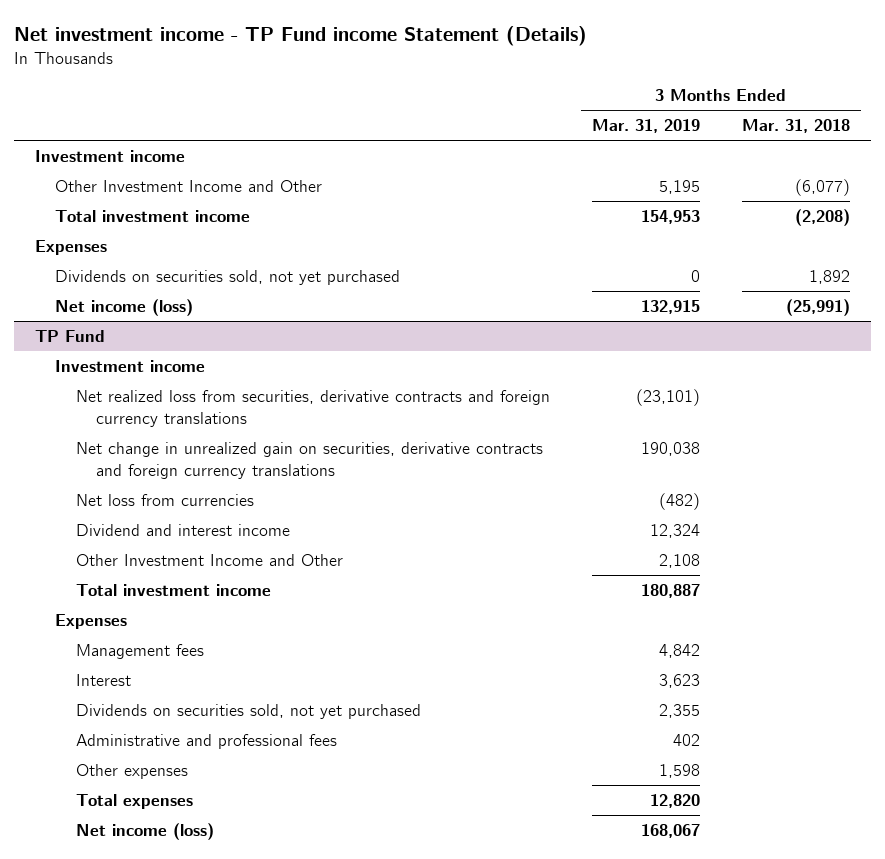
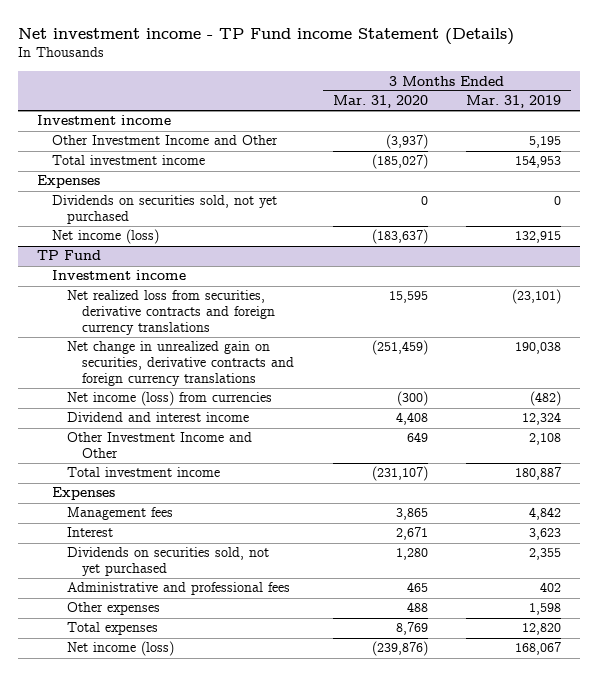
- | 3 Months Ended Mar. 31, 2019 | 3 Months Ended Mar. 31, 2018
+ | 3 Months Ended Mar. 31, 2020 | 3 Months Ended Mar. 31, 2019
@ TP Fund
- Net loss from currencies | (482) |
+ Net income (loss) from currencies | (300) | (482)

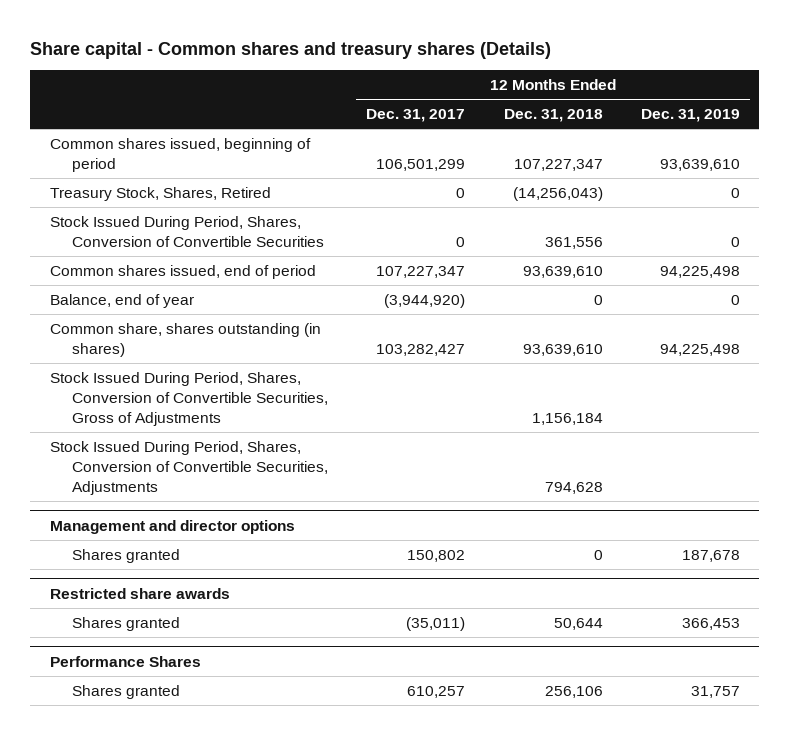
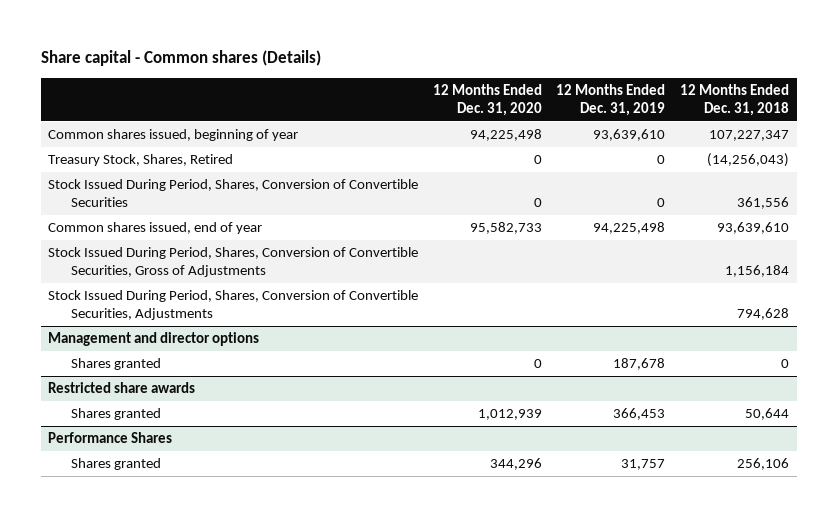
- Share capital - Common shares and treasury shares (Details)
+ Share capital - Common shares (Details)
- | 12 Months Ended Dec. 31, 2017 | 12 Months Ended Dec. 31, 2018 | 12 Months Ended Dec. 31, 2019
+ | 12 Months Ended Dec. 31, 2020 | 12 Months Ended Dec. 31, 2019 | 12 Months Ended Dec. 31, 2018
- Common shares issued, beginning of period | 106,501,299 | 107,227,347 | 93,639,610
+ Common shares issued, beginning of year | 94,225,498 | 93,639,610 | 107,227,347
- Common shares issued, end of period | 107,227,347 | 93,639,610 | 94,225,498
- Balance, end of year | (3,944,920) | 0 | 0
- Common share, shares outstanding (in shares) | 103,282,427 | 93,639,610 | 94,225,498
+ Common shares issued, end of year | 95,582,733 | 94,225,498 | 93,639,610

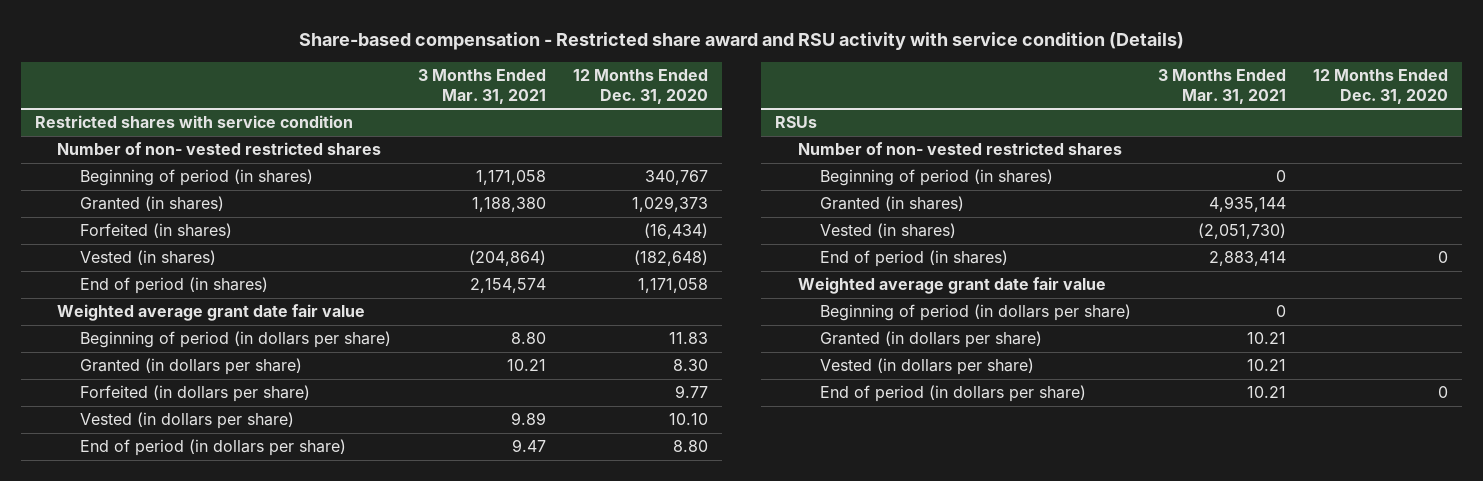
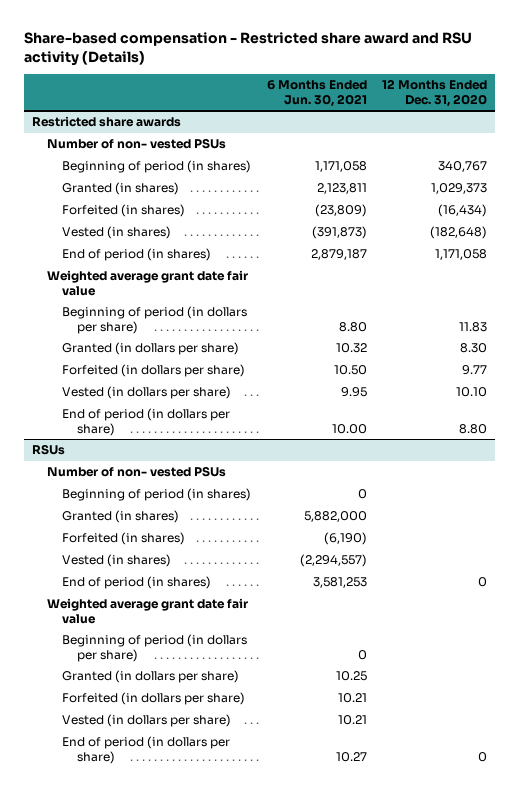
- Share-based compensation - Restricted share award and RSU activity with service condition (Details)
+ Share-based compensation - Restricted share award and RSU activity (Details)
- | 3 Months Ended Mar. 31, 2021 | 12 Months Ended Dec. 31, 2020
+ | 6 Months Ended Jun. 30, 2021 | 12 Months Ended Dec. 31, 2020
- Restricted shares with service condition
- Number of non- vested restricted shares
+ Restricted share awards
+ Number of non- vested PSUs
@ RSUs
- Number of non- vested restricted shares
+ Number of non- vested PSUs
+ Forfeited (in shares) | (6,190) |
+ Forfeited (in dollars per share) | 10.21 |

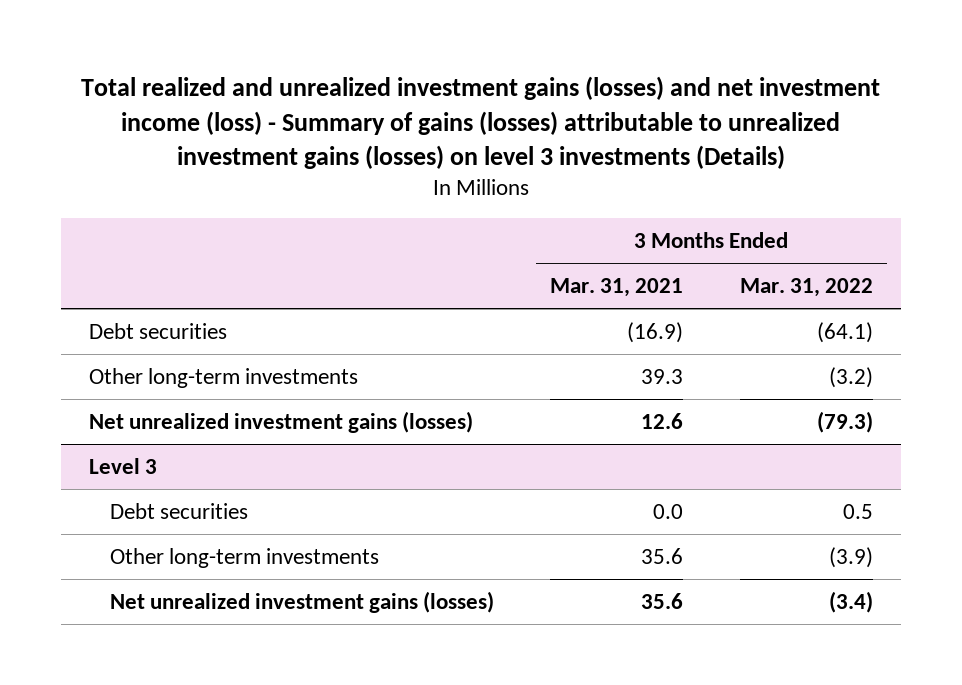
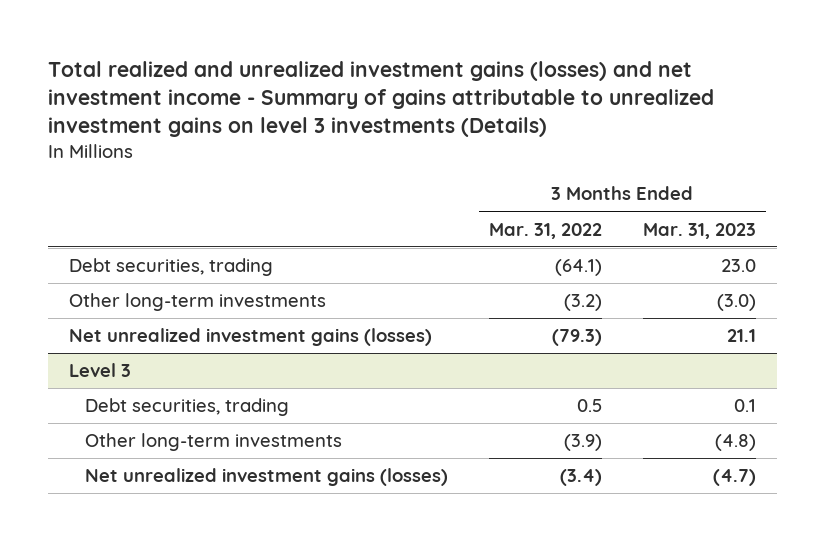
- Total realized and unrealized investment gains (losses) and net investment income (loss) - Summary of gains (losses) attributable to unrealized investment gains (losses) on level 3 investments (Details)
+ Total realized and unrealized investment gains (losses) and net investment income - Summary of gains attributable to unrealized investment gains on level 3 investments (Details)
- | 3 Months Ended Mar. 31, 2021 | 3 Months Ended Mar. 31, 2022
+ | 3 Months Ended Mar. 31, 2022 | 3 Months Ended Mar. 31, 2023
- Debt securities | (16.9) | (64.1)
+ Debt securities, trading | (64.1) | 23.0
@ Level 3
- Debt securities | 0.0 | 0.5
+ Debt securities, trading | 0.5 | 0.1

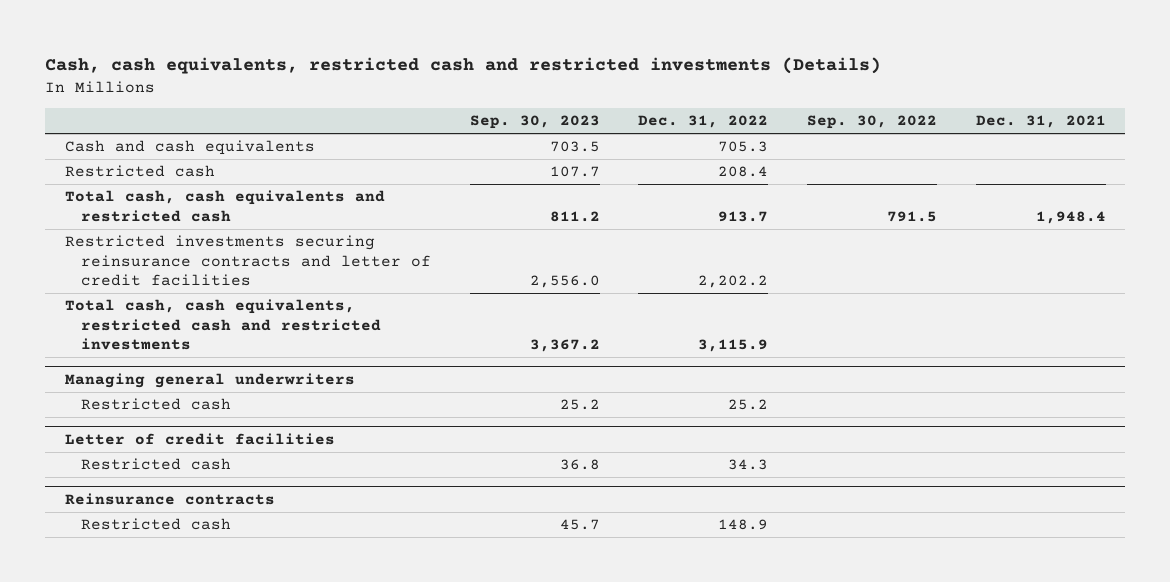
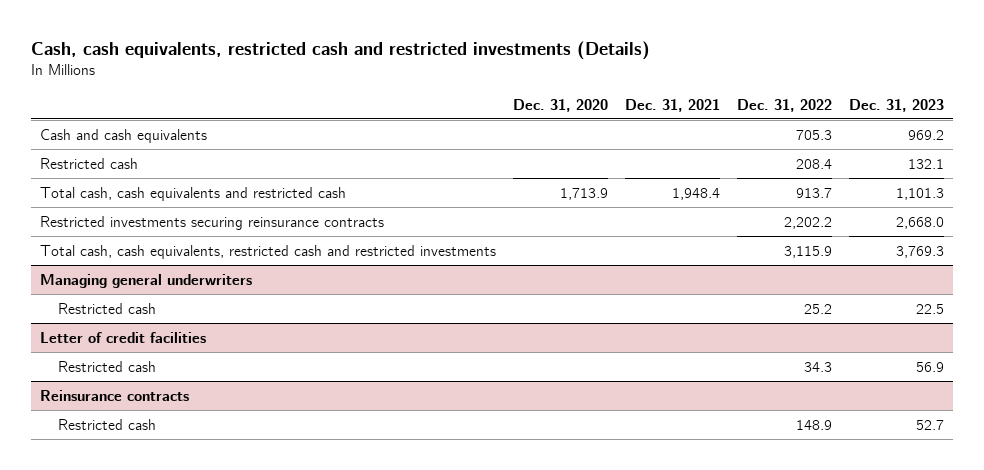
- | Sep. 30, 2023 | Dec. 31, 2022 | Sep. 30, 2022 | Dec. 31, 2021
+ | Dec. 31, 2020 | Dec. 31, 2021 | Dec. 31, 2022 | Dec. 31, 2023
- Restricted investments securing reinsurance contracts and letter of credit facilities | 2,556.0 | 2,202.2 | |
+ Restricted investments securing reinsurance contracts | | | 2,202.2 | 2,668.0

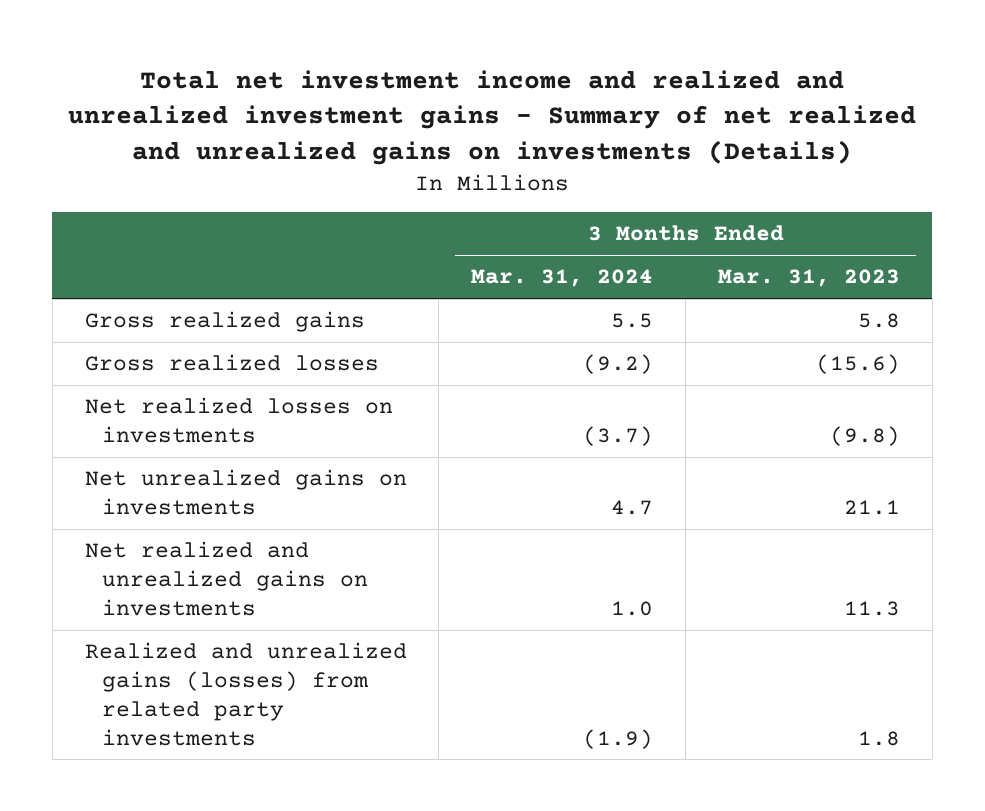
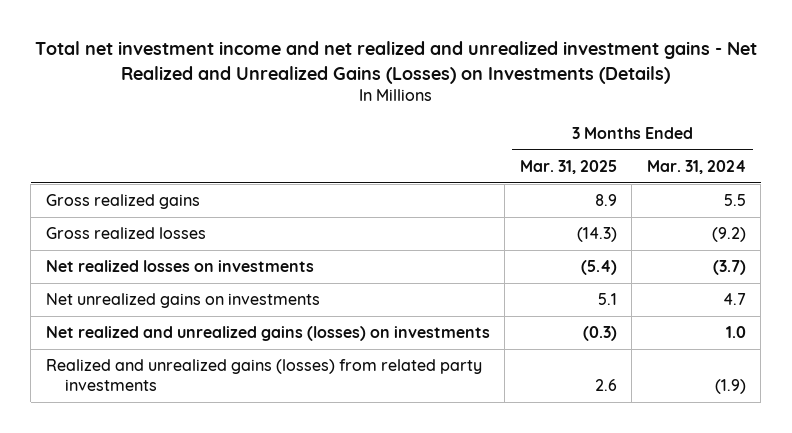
- Total net investment income and realized and unrealized investment gains - Summary of net realized and unrealized gains on investments (Details)
+ Total net investment income and net realized and unrealized investment gains - Net Realized and Unrealized Gains (Losses) on Investments (Details)
- | 3 Months Ended Mar. 31, 2024 | 3 Months Ended Mar. 31, 2023
+ | 3 Months Ended Mar. 31, 2025 | 3 Months Ended Mar. 31, 2024
- Net realized and unrealized gains on investments | 1.0 | 11.3
+ Net realized and unrealized gains (losses) on investments | (0.3) | 1.0

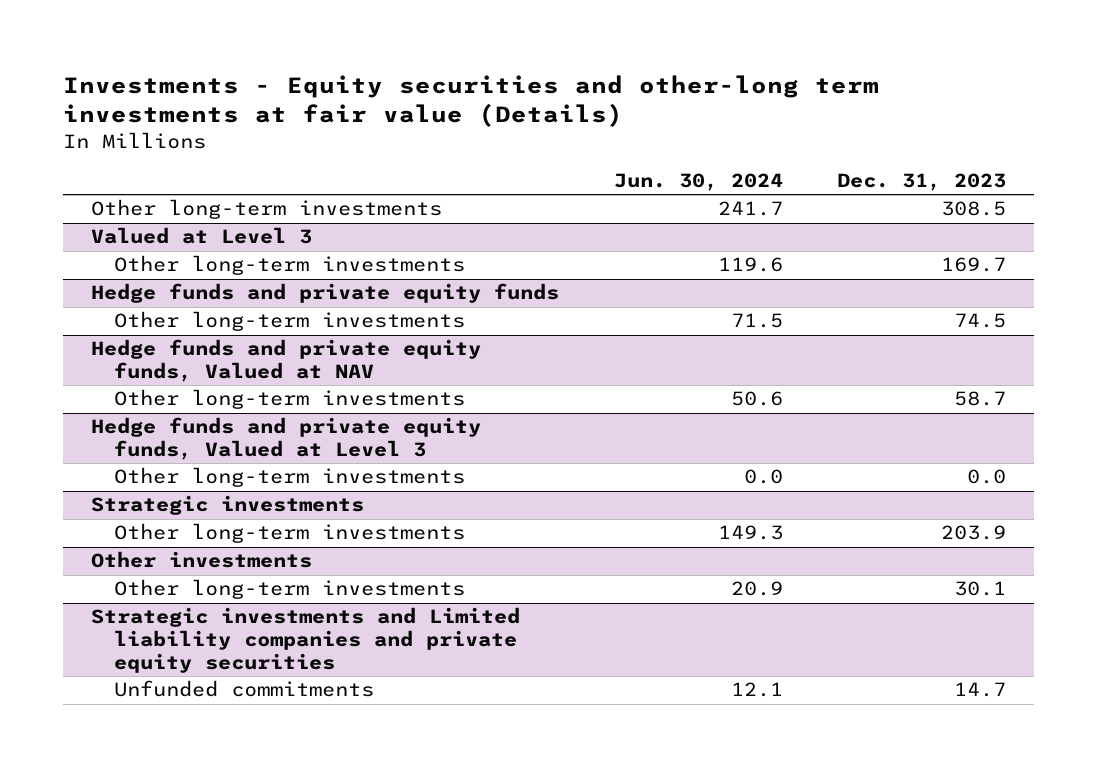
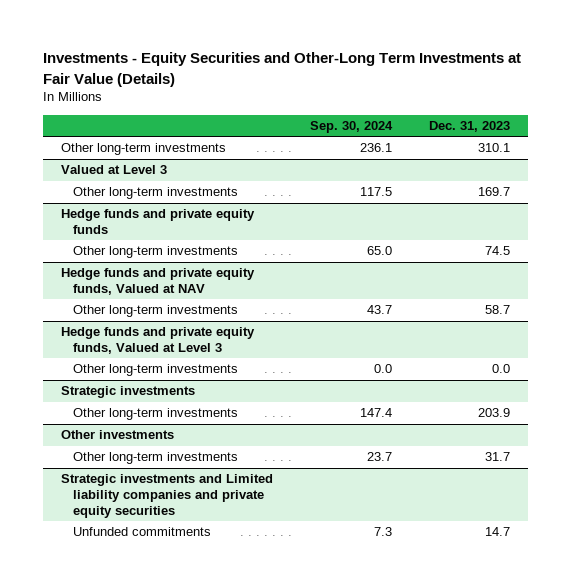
- Investments - Equity securities and other-long term investments at fair value (Details)
+ Investments - Equity Securities and Other-Long Term Investments at Fair Value (Details)
- | Jun. 30, 2024 | Dec. 31, 2023
+ | Sep. 30, 2024 | Dec. 31, 2023
- Other long-term investments | 241.7 | 308.5
+ Other long-term investments | 236.1 | 310.1
@ Other investments
- Other long-term investments | 20.9 | 30.1
+ Other long-term investments | 23.7 | 31.7

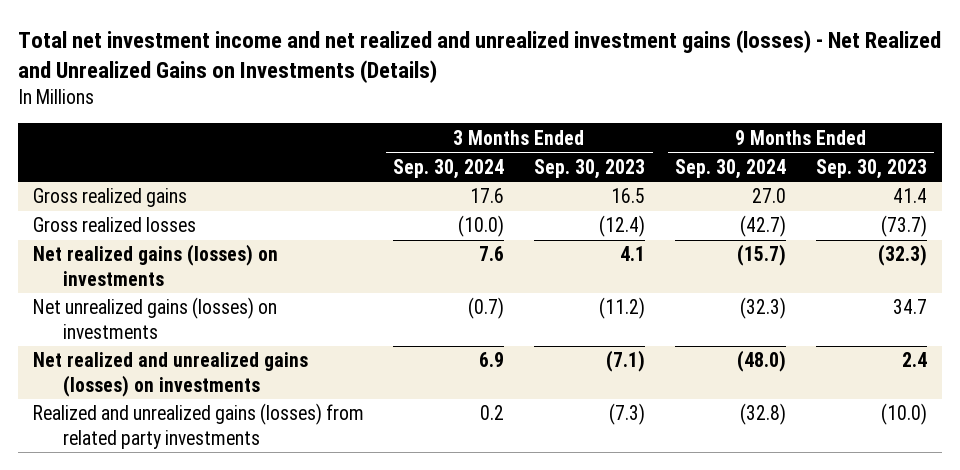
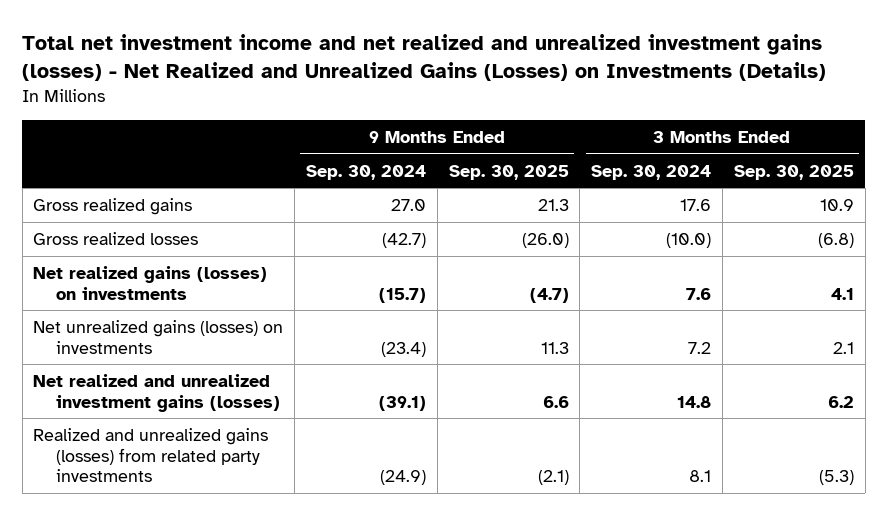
- Total net investment income and net realized and unrealized investment gains (losses) - Net Realized and Unrealized Gains on Investments (Details)
+ Total net investment income and net realized and unrealized investment gains (losses) - Net Realized and Unrealized Gains (Losses) on Investments (Details)
- | 3 Months Ended Sep. 30, 2024 | 3 Months Ended Sep. 30, 2023 | 9 Months Ended Sep. 30, 2024 | 9 Months Ended Sep. 30, 2023
+ | 9 Months Ended Sep. 30, 2024 | 9 Months Ended Sep. 30, 2025 | 3 Months Ended Sep. 30, 2024 | 3 Months Ended Sep. 30, 2025
- Net unrealized gains (losses) on investments | (0.7) | (11.2) | (32.3) | 34.7
- Net realized and unrealized gains (losses) on investments | 6.9 | (7.1) | (48.0) | 2.4
- Realized and unrealized gains (losses) from related party investments | 0.2 | (7.3) | (32.8) | (10.0)
+ Net unrealized gains (losses) on investments | (23.4) | 11.3 | 7.2 | 2.1
+ Net realized and unrealized investment gains (losses) | (39.1) | 6.6 | 14.8 | 6.2
+ Realized and unrealized gains (losses) from related party investments | (24.9) | (2.1) | 8.1 | (5.3)

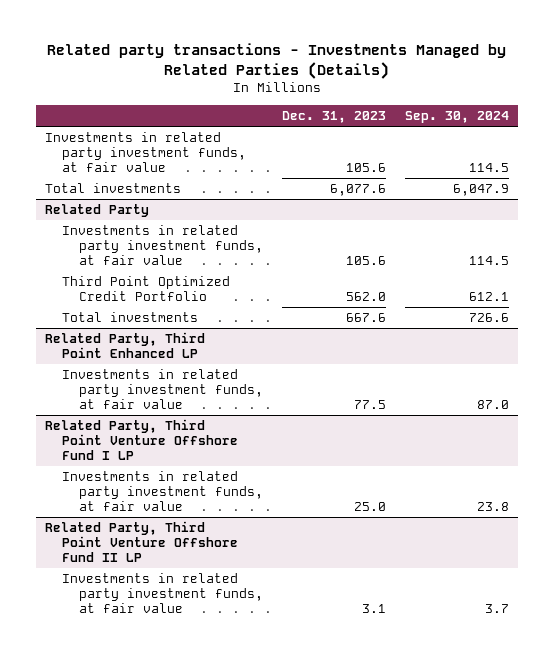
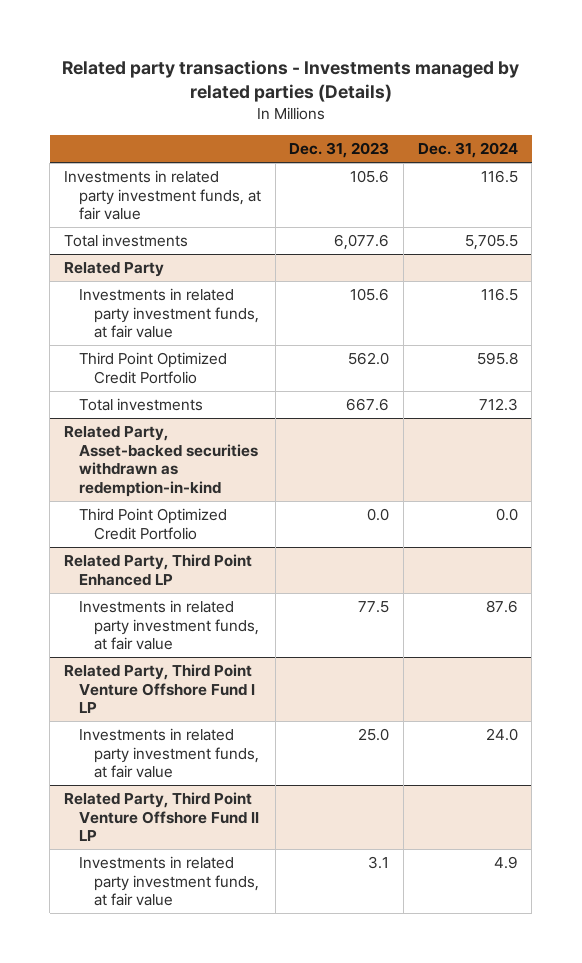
- Related party transactions - Investments Managed by Related Parties (Details)
+ Related party transactions - Investments managed by related parties (Details)
- | Dec. 31, 2023 | Sep. 30, 2024
+ | Dec. 31, 2023 | Dec. 31, 2024
+ Related Party, Asset-backed securities withdrawn as redemption-in-kind
+ Third Point Optimized Credit Portfolio | 0.0 | 0.0

